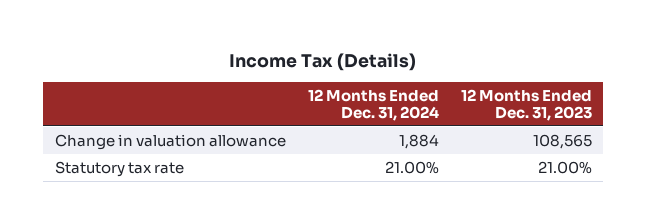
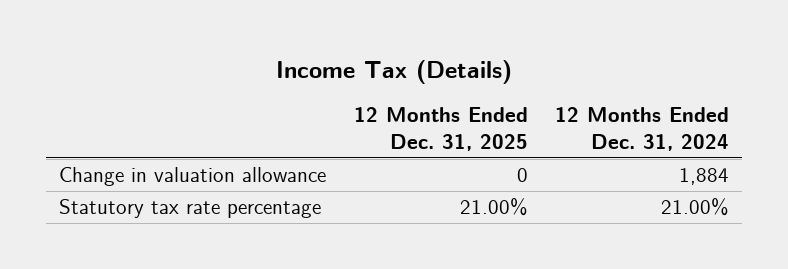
- | 12 Months Ended Dec. 31, 2024 | 12 Months Ended Dec. 31, 2023
+ | 12 Months Ended Dec. 31, 2025 | 12 Months Ended Dec. 31, 2024
- Statutory tax rate | 21.00% | 21.00%
+ Statutory tax rate percentage | 21.00% | 21.00%

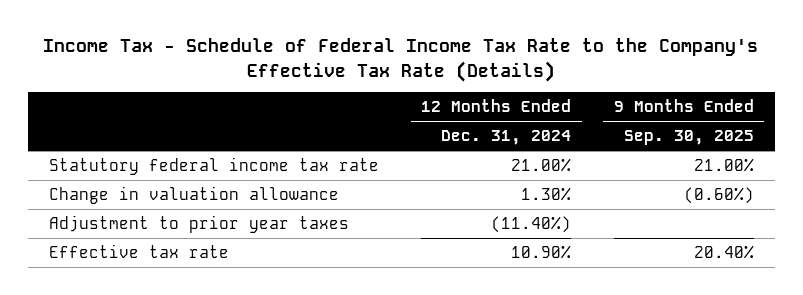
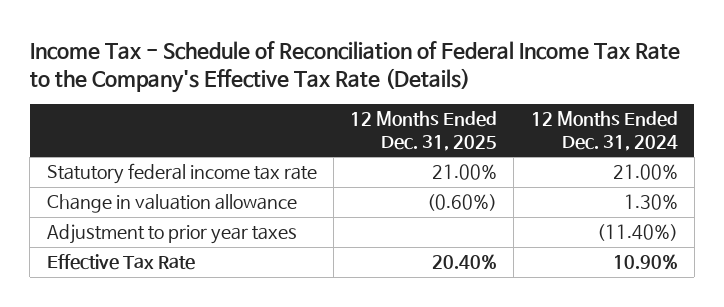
- Income Tax - Schedule of Federal Income Tax Rate to the Company's Effective Tax Rate (Details)
+ Income Tax - Schedule of Reconciliation of Federal Income Tax Rate to the Company's Effective Tax Rate (Details)
- | 12 Months Ended Dec. 31, 2024 | 9 Months Ended Sep. 30, 2025
+ | 12 Months Ended Dec. 31, 2025 | 12 Months Ended Dec. 31, 2024
- Effective tax rate | 10.90% | 20.40%
+ Effective Tax Rate | 20.40% | 10.90%

